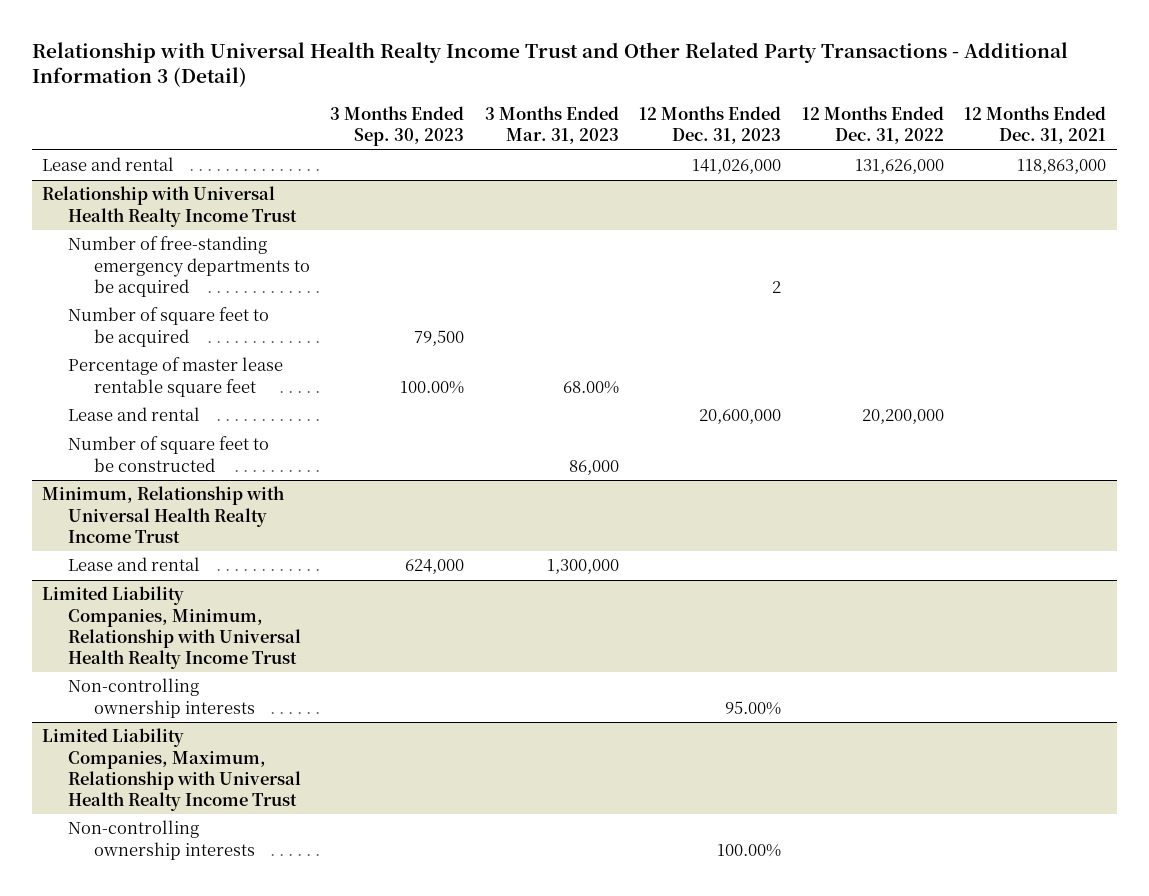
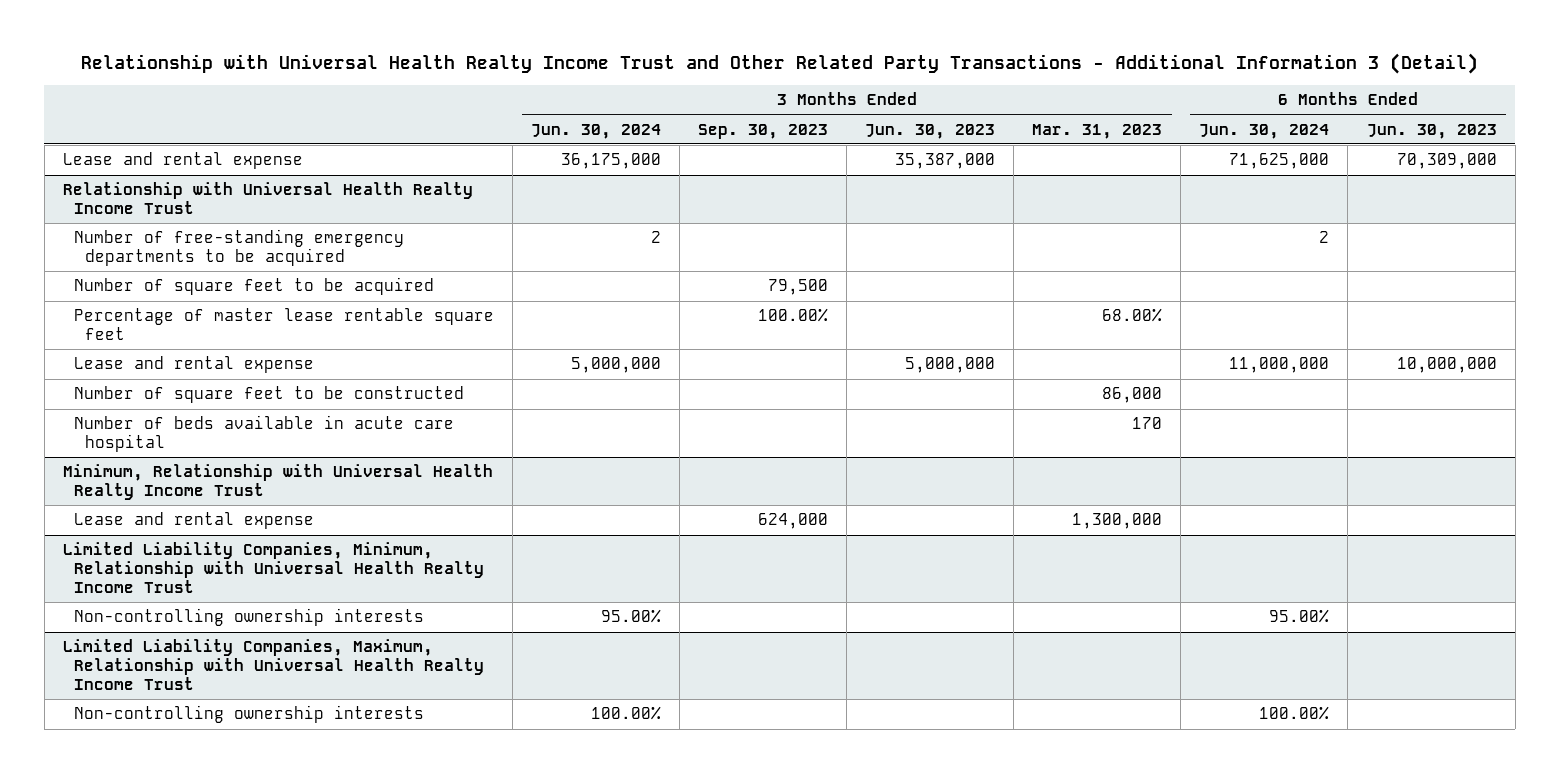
- | 3 Months Ended Sep. 30, 2023 | 3 Months Ended Mar. 31, 2023 | 12 Months Ended Dec. 31, 2023 | 12 Months Ended Dec. 31, 2022 | 12 Months Ended Dec. 31, 2021
+ | 3 Months Ended Jun. 30, 2024 | 3 Months Ended Sep. 30, 2023 | 3 Months Ended Jun. 30, 2023 | 3 Months Ended Mar. 31, 2023 | 6 Months Ended Jun. 30, 2024 | 6 Months Ended Jun. 30, 2023
- Lease and rental | | | 141,026,000 | 131,626,000 | 118,863,000
+ Lease and rental expense | 36,175,000 | | 35,387,000 | | 71,625,000 | 70,309,000
@ Relationship with Universal Health Realty Income Trust
- Lease and rental | | | 20,600,000 | 20,200,000 |
+ Lease and rental expense | 5,000,000 | | 5,000,000 | | 11,000,000 | 10,000,000
+ Number of beds available in acute care hospital | | | | 170 | |
@ Minimum, Relationship with Universal Health Realty Income Trust
- Lease and rental | 624,000 | 1,300,000 | | |
+ Lease and rental expense | | 624,000 | | 1,300,000 | |

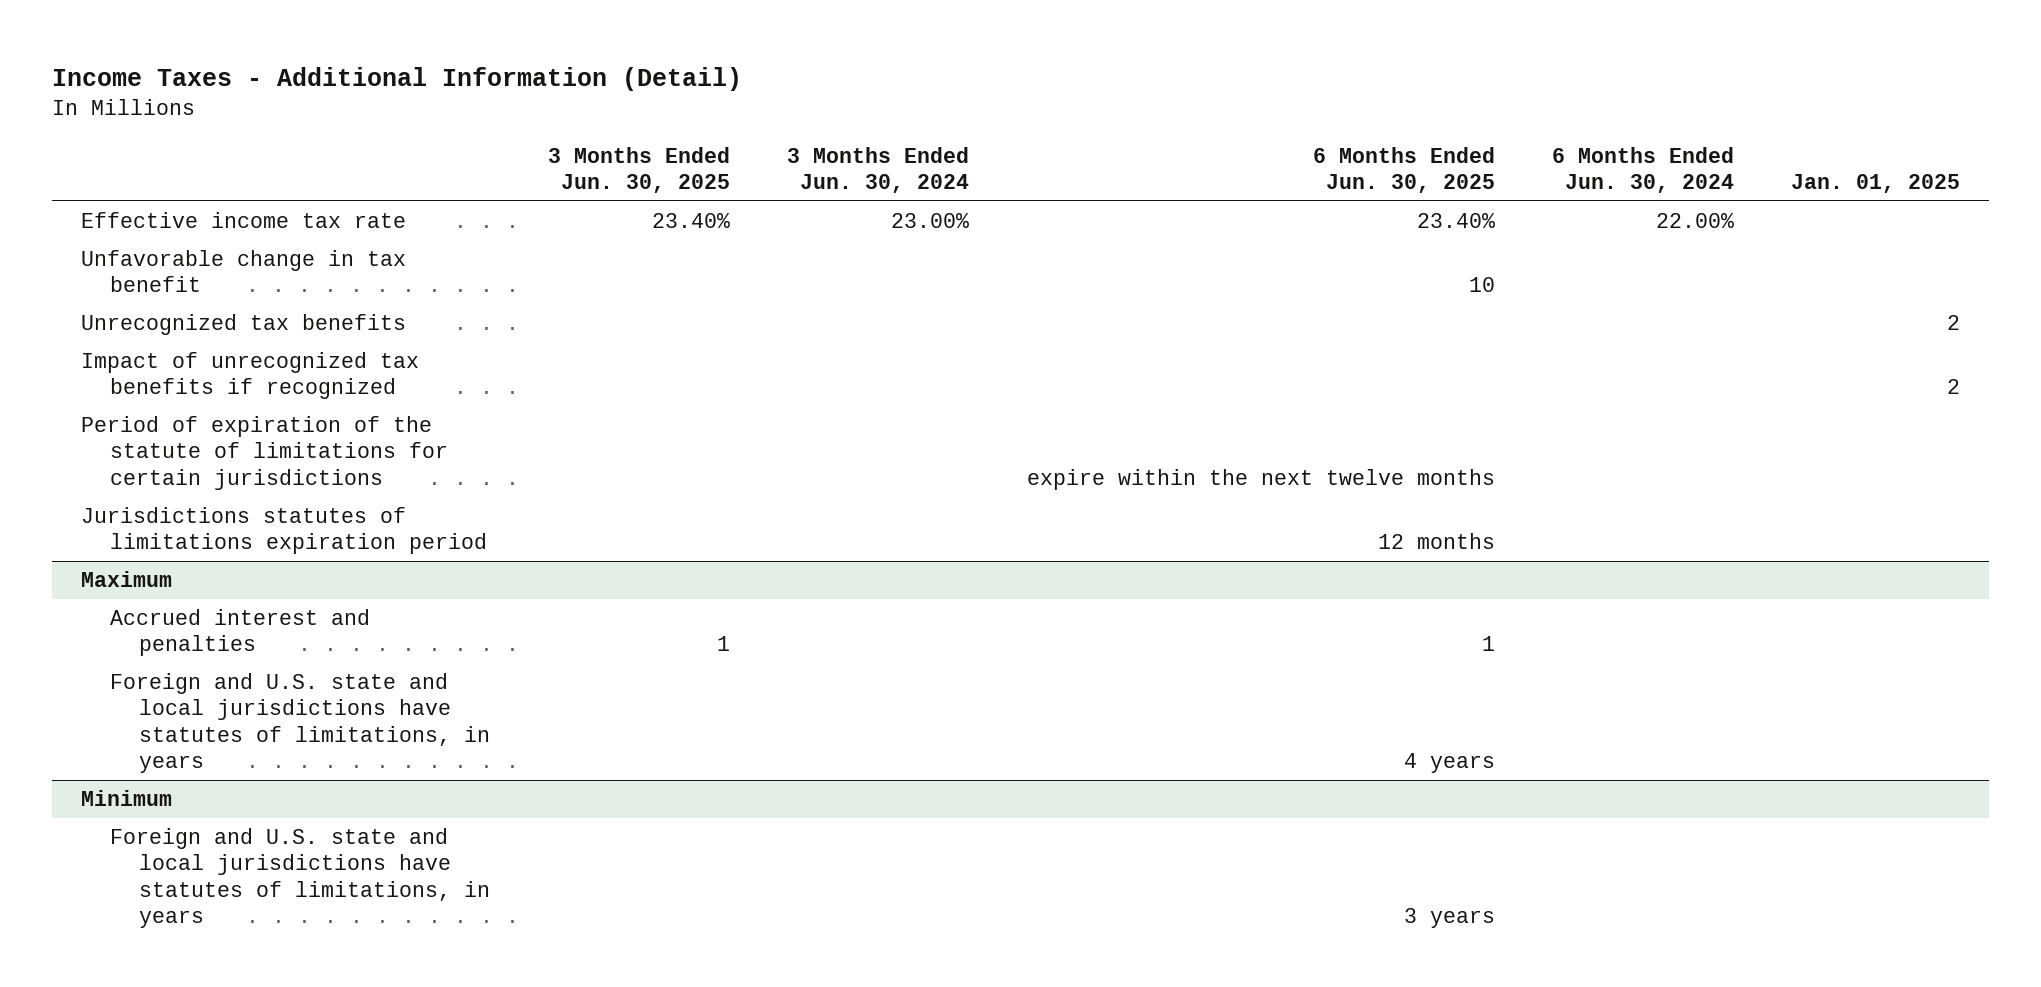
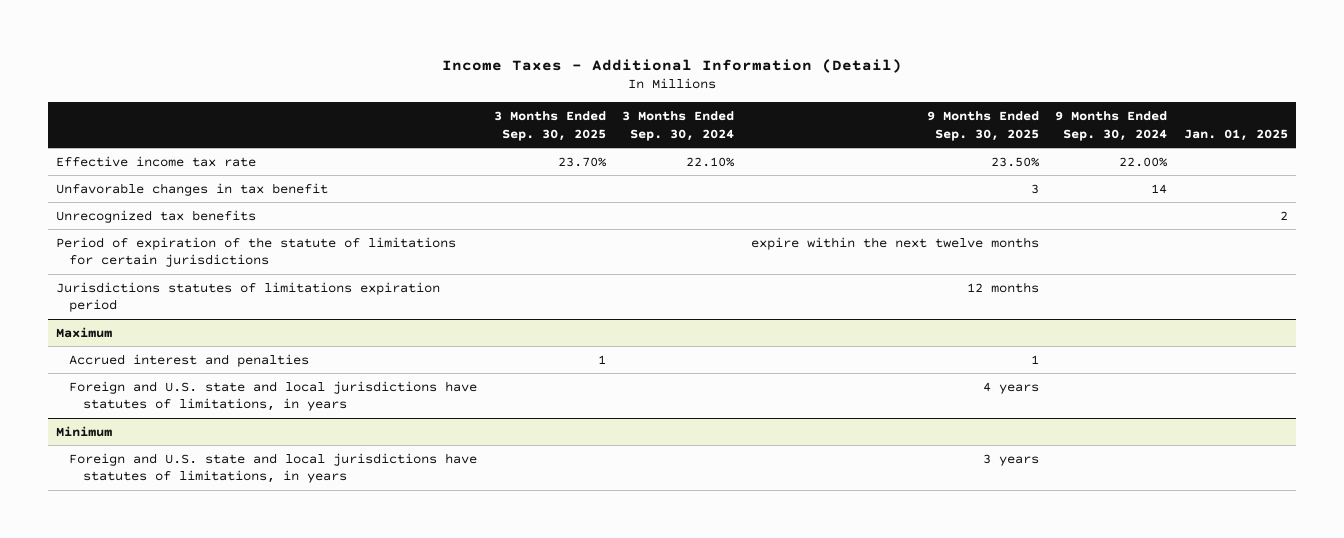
- | 3 Months Ended Jun. 30, 2025 | 3 Months Ended Jun. 30, 2024 | 6 Months Ended Jun. 30, 2025 | 6 Months Ended Jun. 30, 2024 | Jan. 01, 2025
+ | 3 Months Ended Sep. 30, 2025 | 3 Months Ended Sep. 30, 2024 | 9 Months Ended Sep. 30, 2025 | 9 Months Ended Sep. 30, 2024 | Jan. 01, 2025
- Unfavorable change in tax benefit | | | 10 | |
+ Unfavorable changes in tax benefit | | | 3 | 14 |
- Impact of unrecognized tax benefits if recognized | | | | | 2

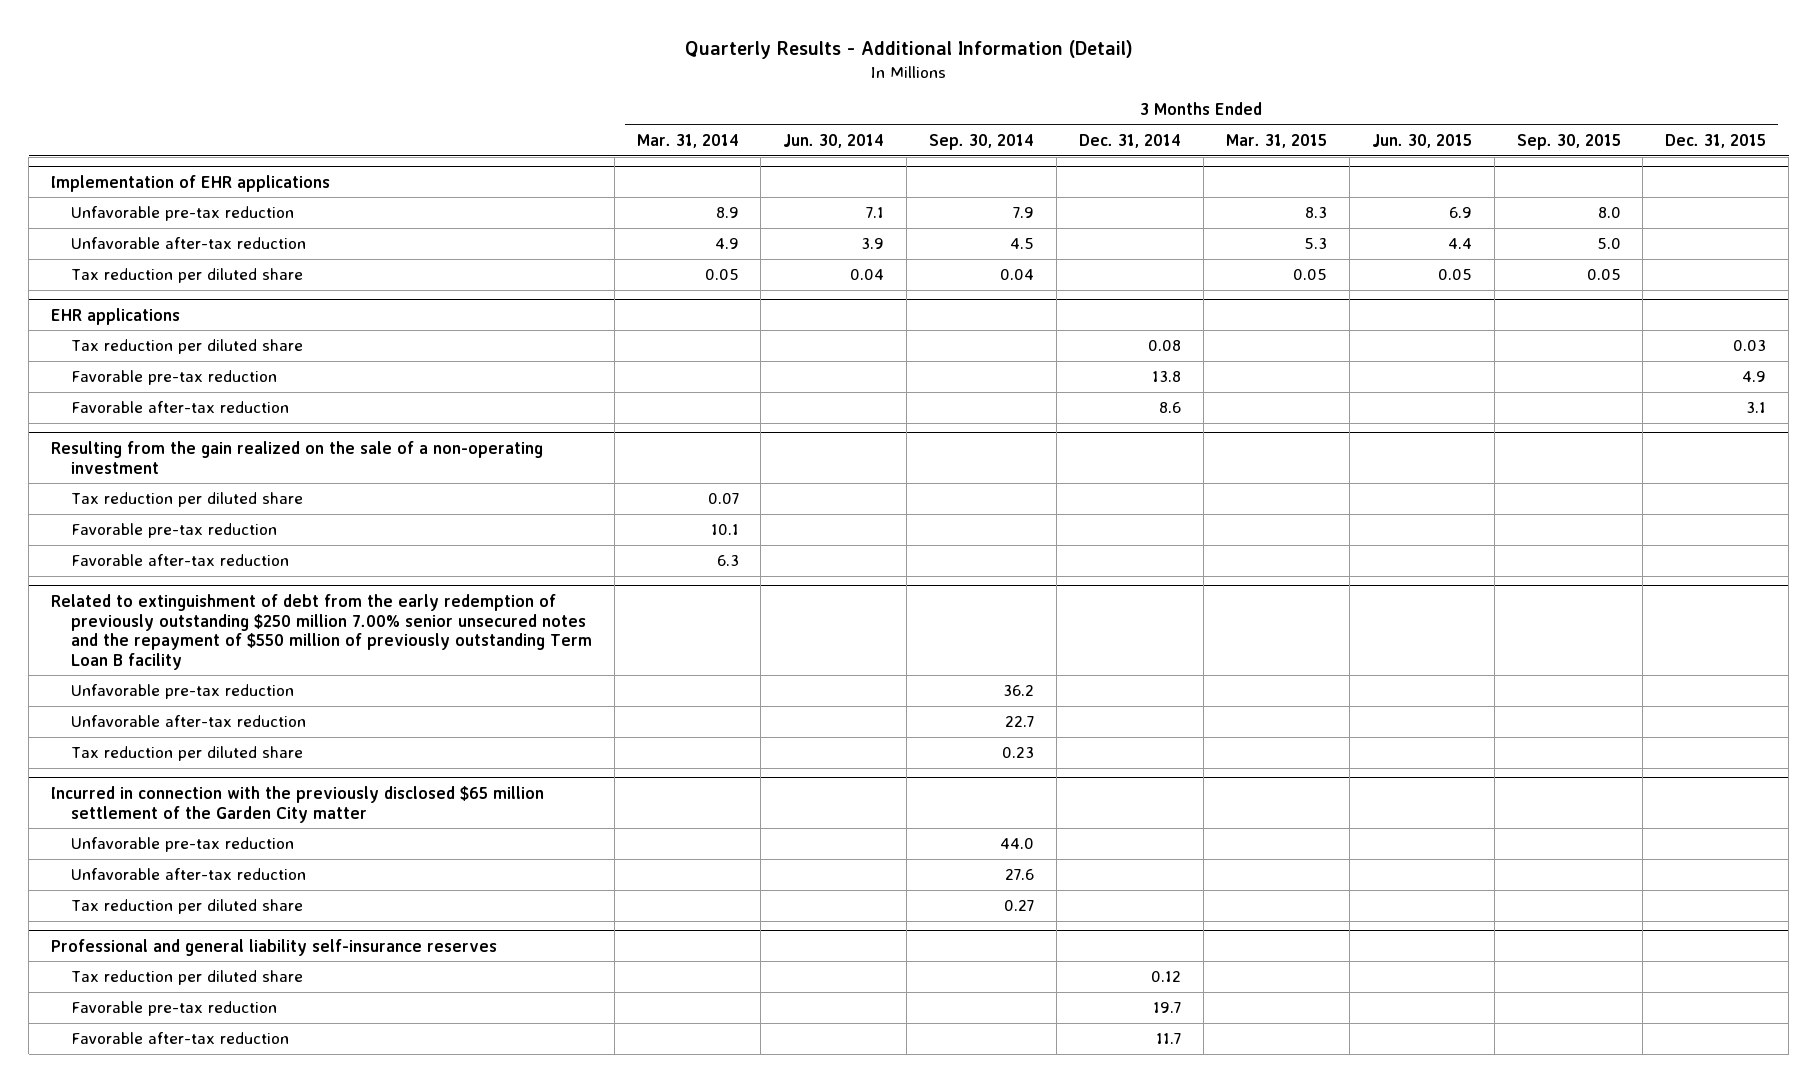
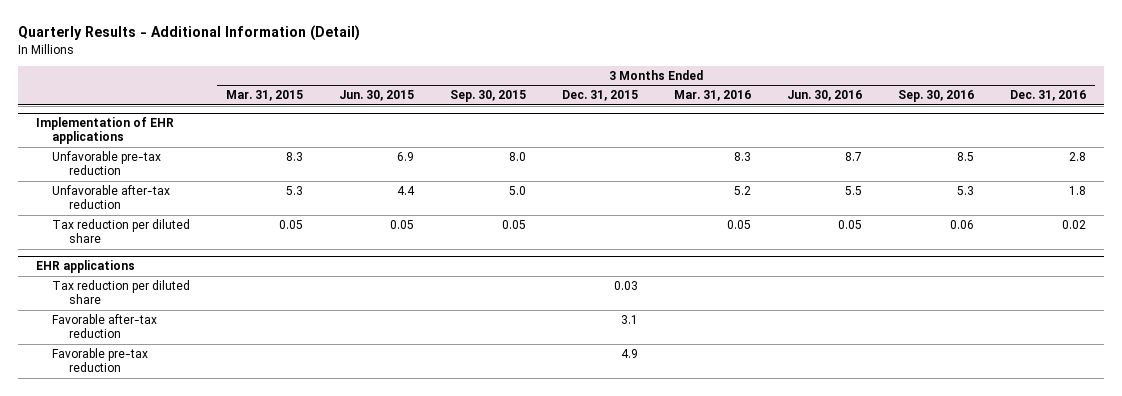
- | 3 Months Ended Mar. 31, 2014 | 3 Months Ended Jun. 30, 2014 | 3 Months Ended Sep. 30, 2014 | 3 Months Ended Dec. 31, 2014 | 3 Months Ended Mar. 31, 2015 | 3 Months Ended Jun. 30, 2015 | 3 Months Ended Sep. 30, 2015 | 3 Months Ended Dec. 31, 2015
+ | 3 Months Ended Mar. 31, 2015 | 3 Months Ended Jun. 30, 2015 | 3 Months Ended Sep. 30, 2015 | 3 Months Ended Dec. 31, 2015 | 3 Months Ended Mar. 31, 2016 | 3 Months Ended Jun. 30, 2016 | 3 Months Ended Sep. 30, 2016 | 3 Months Ended Dec. 31, 2016
- Resulting from the gain realized on the sale of a non-operating investment
- Tax reduction per diluted share | 0.07 | | | | | | |
- Favorable pre-tax reduction | 10.1 | | | | | | |
- Favorable after-tax reduction | 6.3 | | | | | | |
- Related to extinguishment of debt from the early redemption of previously outstanding $250 million 7.00% senior unsecured notes and the repayment of $550 million of previously outstanding Term Loan B facility
- Unfavorable pre-tax reduction | | | 36.2 | | | | |
- Unfavorable after-tax reduction | | | 22.7 | | | | |
- Tax reduction per diluted share | | | 0.23 | | | | |
- Incurred in connection with the previously disclosed $65 million settlement of the Garden City matter
- Unfavorable pre-tax reduction | | | 44.0 | | | | |
- Unfavorable after-tax reduction | | | 27.6 | | | | |
- Tax reduction per diluted share | | | 0.27 | | | | |
- Professional and general liability self-insurance reserves
- Tax reduction per diluted share | | | | 0.12 | | | |
- Favorable pre-tax reduction | | | | 19.7 | | | |
- Favorable after-tax reduction | | | | 11.7 | | | |
@ EHR applications
moved down: Favorable pre-tax reduction | | | | 4.9 | | | |

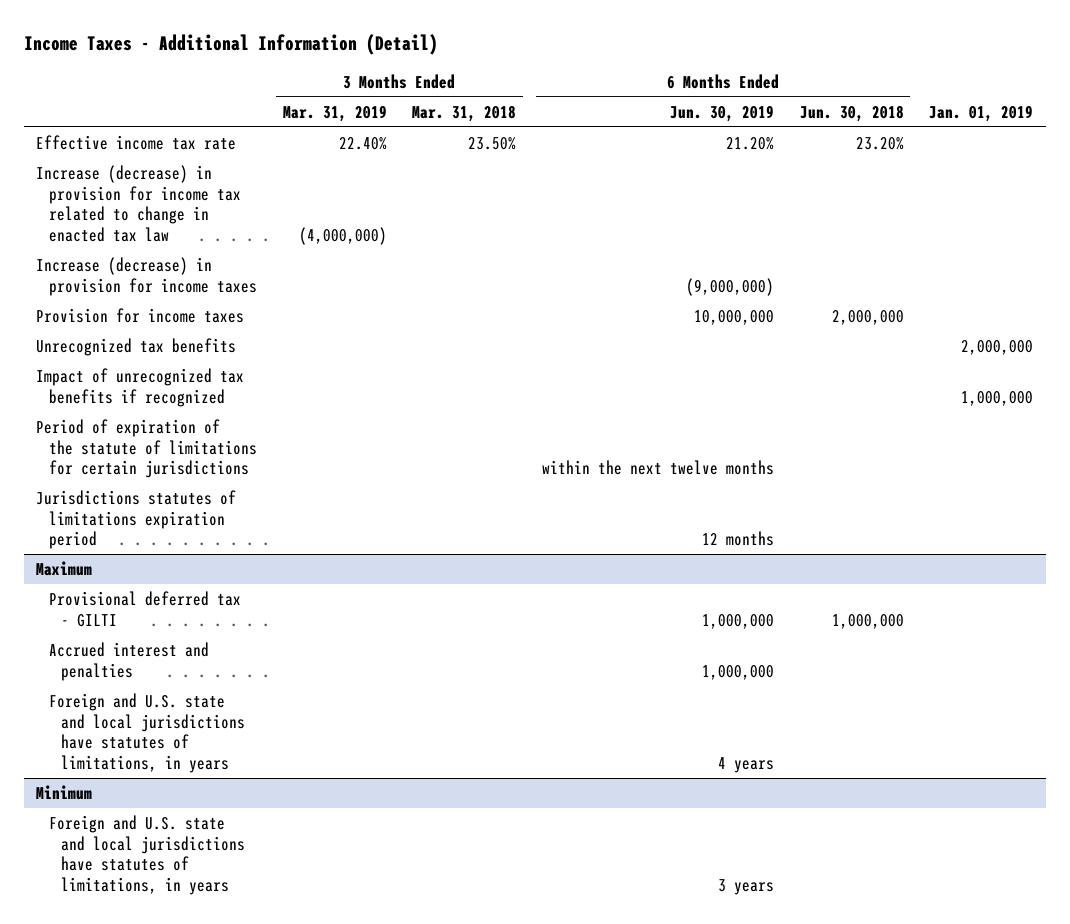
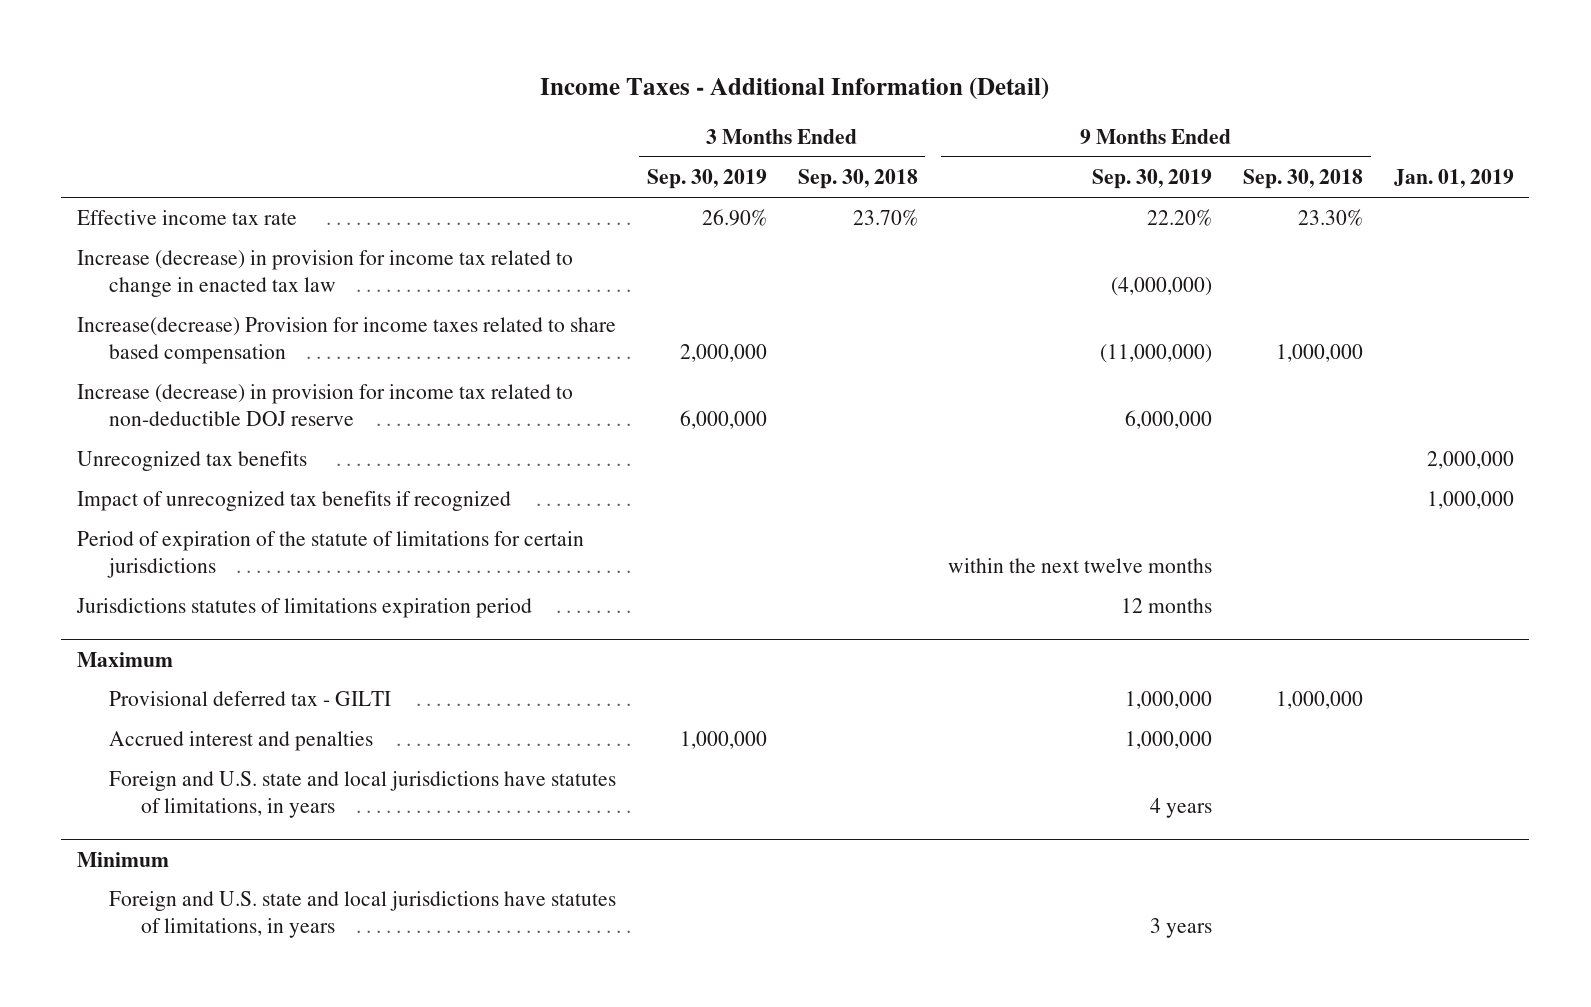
- | 3 Months Ended Mar. 31, 2019 | 3 Months Ended Mar. 31, 2018 | 6 Months Ended Jun. 30, 2019 | 6 Months Ended Jun. 30, 2018 | Jan. 01, 2019
+ | 3 Months Ended Sep. 30, 2019 | 3 Months Ended Sep. 30, 2018 | 9 Months Ended Sep. 30, 2019 | 9 Months Ended Sep. 30, 2018 | Jan. 01, 2019
- Increase (decrease) in provision for income taxes | | | (9,000,000) | |
- Provision for income taxes | | | 10,000,000 | 2,000,000 |
+ Increase(decrease) Provision for income taxes related to share based compensation | 2,000,000 | | (11,000,000) | 1,000,000 |
+ Increase (decrease) in provision for income tax related to non-deductible DOJ reserve | 6,000,000 | | 6,000,000 | |

